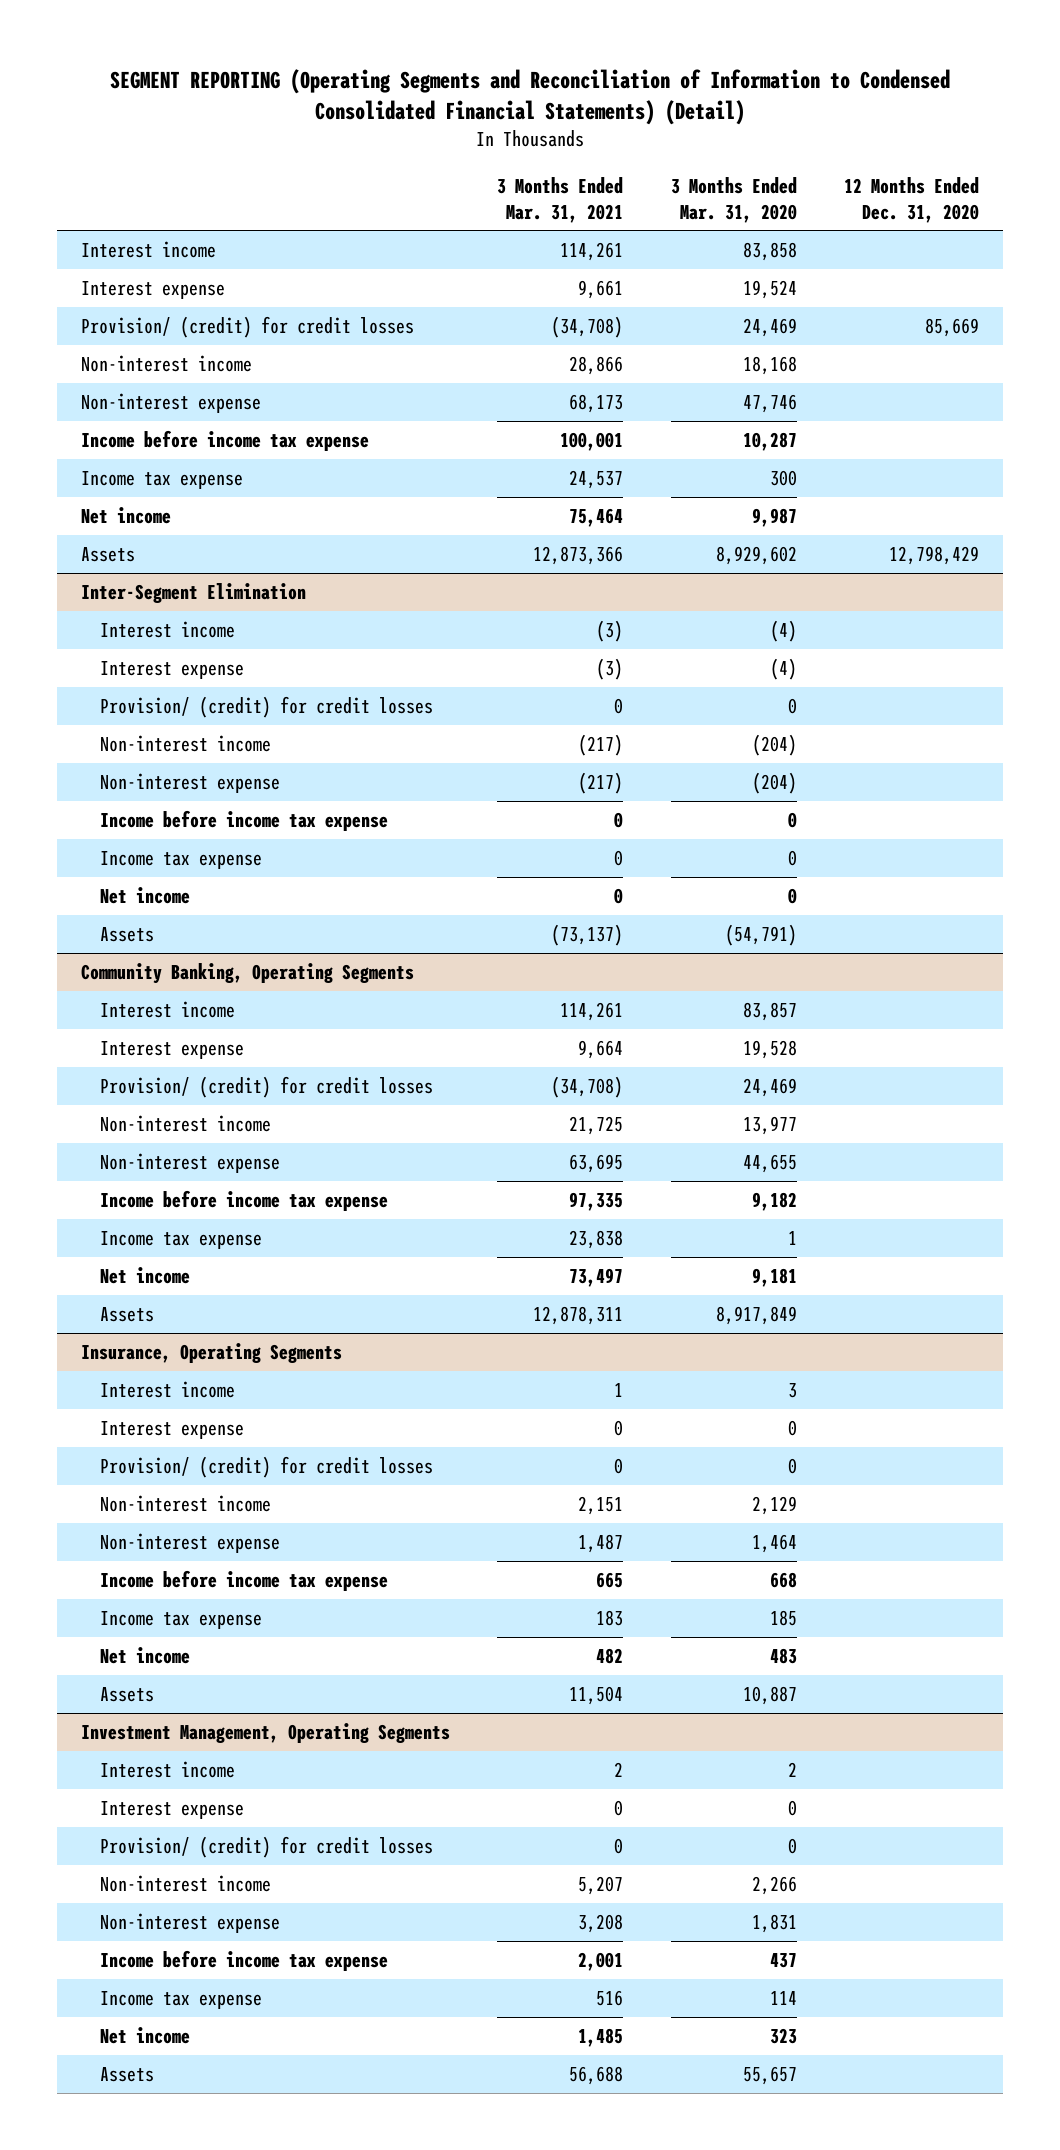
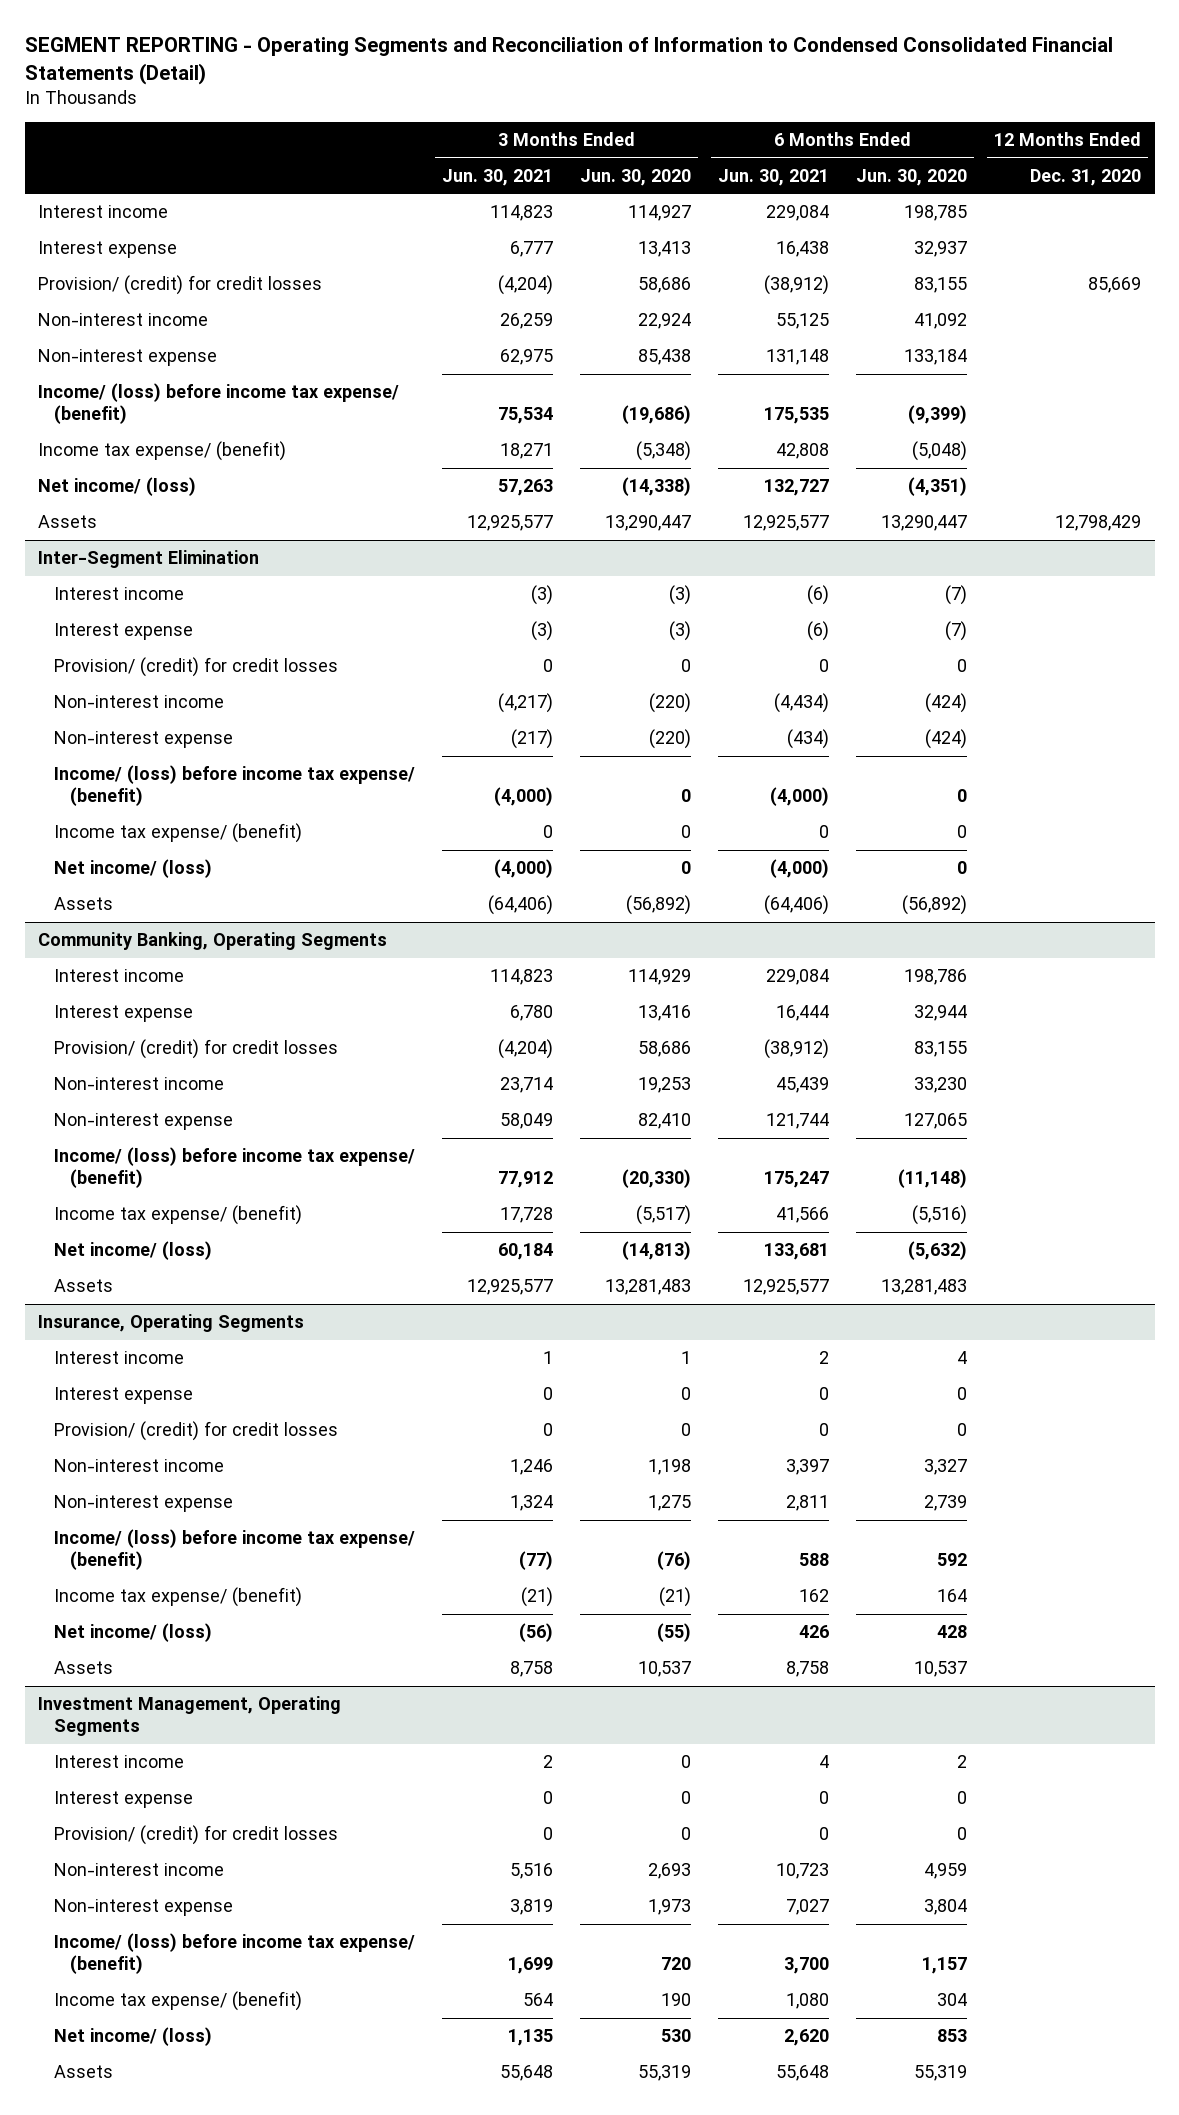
- SEGMENT REPORTING (Operating Segments and Reconciliation of Information to Condensed Consolidated Financial Statements) (Detail)
+ SEGMENT REPORTING - Operating Segments and Reconciliation of Information to Condensed Consolidated Financial Statements (Detail)
- | 3 Months Ended Mar. 31, 2021 | 3 Months Ended Mar. 31, 2020 | 12 Months Ended Dec. 31, 2020
+ | 3 Months Ended Jun. 30, 2021 | 3 Months Ended Jun. 30, 2020 | 6 Months Ended Jun. 30, 2021 | 6 Months Ended Jun. 30, 2020 | 12 Months Ended Dec. 31, 2020
- Income before income tax expense | 100,001 | 10,287 |
- Income tax expense | 24,537 | 300 |
- Net income | 75,464 | 9,987 |
+ Income/ (loss) before income tax expense/ (benefit) | 75,534 | (19,686) | 175,535 | (9,399) |
+ Income tax expense/ (benefit) | 18,271 | (5,348) | 42,808 | (5,048) |
+ Net income/ (loss) | 57,263 | (14,338) | 132,727 | (4,351) |
@ Inter-Segment Elimination
- Income before income tax expense | 0 | 0 |
- Income tax expense | 0 | 0 |
- Net income | 0 | 0 |
+ Income/ (loss) before income tax expense/ (benefit) | (4,000) | 0 | (4,000) | 0 |
+ Income tax expense/ (benefit) | 0 | 0 | 0 | 0 |
+ Net income/ (loss) | (4,000) | 0 | (4,000) | 0 |
@ Community Banking, Operating Segments
- Income before income tax expense | 97,335 | 9,182 |
- Income tax expense | 23,838 | 1 |
- Net income | 73,497 | 9,181 |
+ Income/ (loss) before income tax expense/ (benefit) | 77,912 | (20,330) | 175,247 | (11,148) |
+ Income tax expense/ (benefit) | 17,728 | (5,517) | 41,566 | (5,516) |
+ Net income/ (loss) | 60,184 | (14,813) | 133,681 | (5,632) |
@ Insurance, Operating Segments
- Income before income tax expense | 665 | 668 |
- Income tax expense | 183 | 185 |
- Net income | 482 | 483 |
+ Income/ (loss) before income tax expense/ (benefit) | (77) | (76) | 588 | 592 |
+ Income tax expense/ (benefit) | (21) | (21) | 162 | 164 |
+ Net income/ (loss) | (56) | (55) | 426 | 428 |
@ Investment Management, Operating Segments
- Income before income tax expense | 2,001 | 437 |
- Income tax expense | 516 | 114 |
- Net income | 1,485 | 323 |
+ Income/ (loss) before income tax expense/ (benefit) | 1,699 | 720 | 3,700 | 1,157 |
+ Income tax expense/ (benefit) | 564 | 190 | 1,080 | 304 |
+ Net income/ (loss) | 1,135 | 530 | 2,620 | 853 |

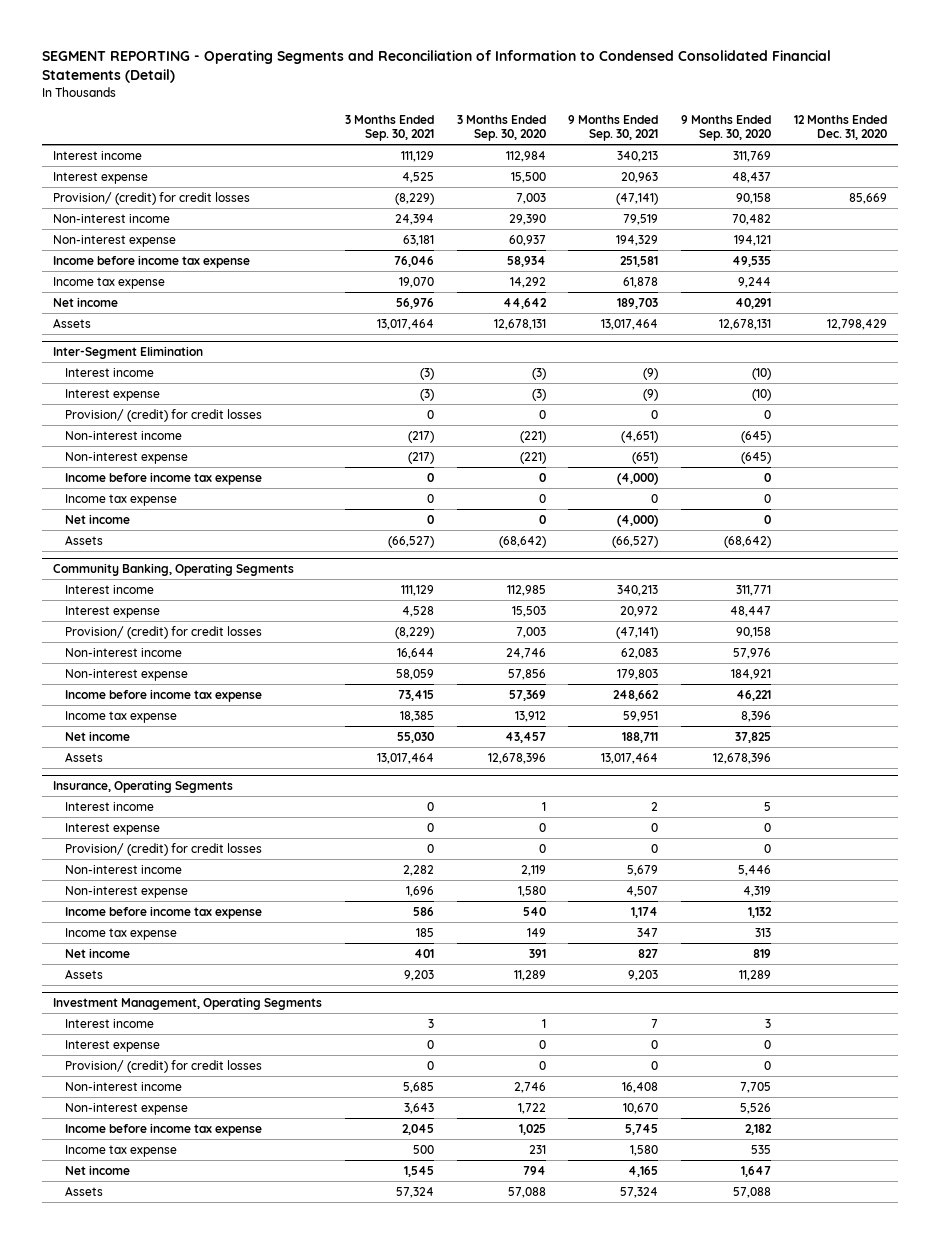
- | 3 Months Ended Jun. 30, 2021 | 3 Months Ended Jun. 30, 2020 | 6 Months Ended Jun. 30, 2021 | 6 Months Ended Jun. 30, 2020 | 12 Months Ended Dec. 31, 2020
+ | 3 Months Ended Sep. 30, 2021 | 3 Months Ended Sep. 30, 2020 | 9 Months Ended Sep. 30, 2021 | 9 Months Ended Sep. 30, 2020 | 12 Months Ended Dec. 31, 2020
- Income/ (loss) before income tax expense/ (benefit) | 75,534 | (19,686) | 175,535 | (9,399) |
- Income tax expense/ (benefit) | 18,271 | (5,348) | 42,808 | (5,048) |
- Net income/ (loss) | 57,263 | (14,338) | 132,727 | (4,351) |
+ Income before income tax expense | 76,046 | 58,934 | 251,581 | 49,535 |
+ Income tax expense | 19,070 | 14,292 | 61,878 | 9,244 |
+ Net income | 56,976 | 44,642 | 189,703 | 40,291 |
@ Inter-Segment Elimination
- Income/ (loss) before income tax expense/ (benefit) | (4,000) | 0 | (4,000) | 0 |
- Income tax expense/ (benefit) | 0 | 0 | 0 | 0 |
- Net income/ (loss) | (4,000) | 0 | (4,000) | 0 |
+ Income before income tax expense | 0 | 0 | (4,000) | 0 |
+ Income tax expense | 0 | 0 | 0 | 0 |
+ Net income | 0 | 0 | (4,000) | 0 |
@ Community Banking, Operating Segments
- Income/ (loss) before income tax expense/ (benefit) | 77,912 | (20,330) | 175,247 | (11,148) |
- Income tax expense/ (benefit) | 17,728 | (5,517) | 41,566 | (5,516) |
- Net income/ (loss) | 60,184 | (14,813) | 133,681 | (5,632) |
+ Income before income tax expense | 73,415 | 57,369 | 248,662 | 46,221 |
+ Income tax expense | 18,385 | 13,912 | 59,951 | 8,396 |
+ Net income | 55,030 | 43,457 | 188,711 | 37,825 |
@ Insurance, Operating Segments
- Income/ (loss) before income tax expense/ (benefit) | (77) | (76) | 588 | 592 |
- Income tax expense/ (benefit) | (21) | (21) | 162 | 164 |
- Net income/ (loss) | (56) | (55) | 426 | 428 |
+ Income before income tax expense | 586 | 540 | 1,174 | 1,132 |
+ Income tax expense | 185 | 149 | 347 | 313 |
+ Net income | 401 | 391 | 827 | 819 |
@ Investment Management, Operating Segments
- Income/ (loss) before income tax expense/ (benefit) | 1,699 | 720 | 3,700 | 1,157 |
- Income tax expense/ (benefit) | 564 | 190 | 1,080 | 304 |
- Net income/ (loss) | 1,135 | 530 | 2,620 | 853 |
+ Income before income tax expense | 2,045 | 1,025 | 5,745 | 2,182 |
+ Income tax expense | 500 | 231 | 1,580 | 535 |
+ Net income | 1,545 | 794 | 4,165 | 1,647 |

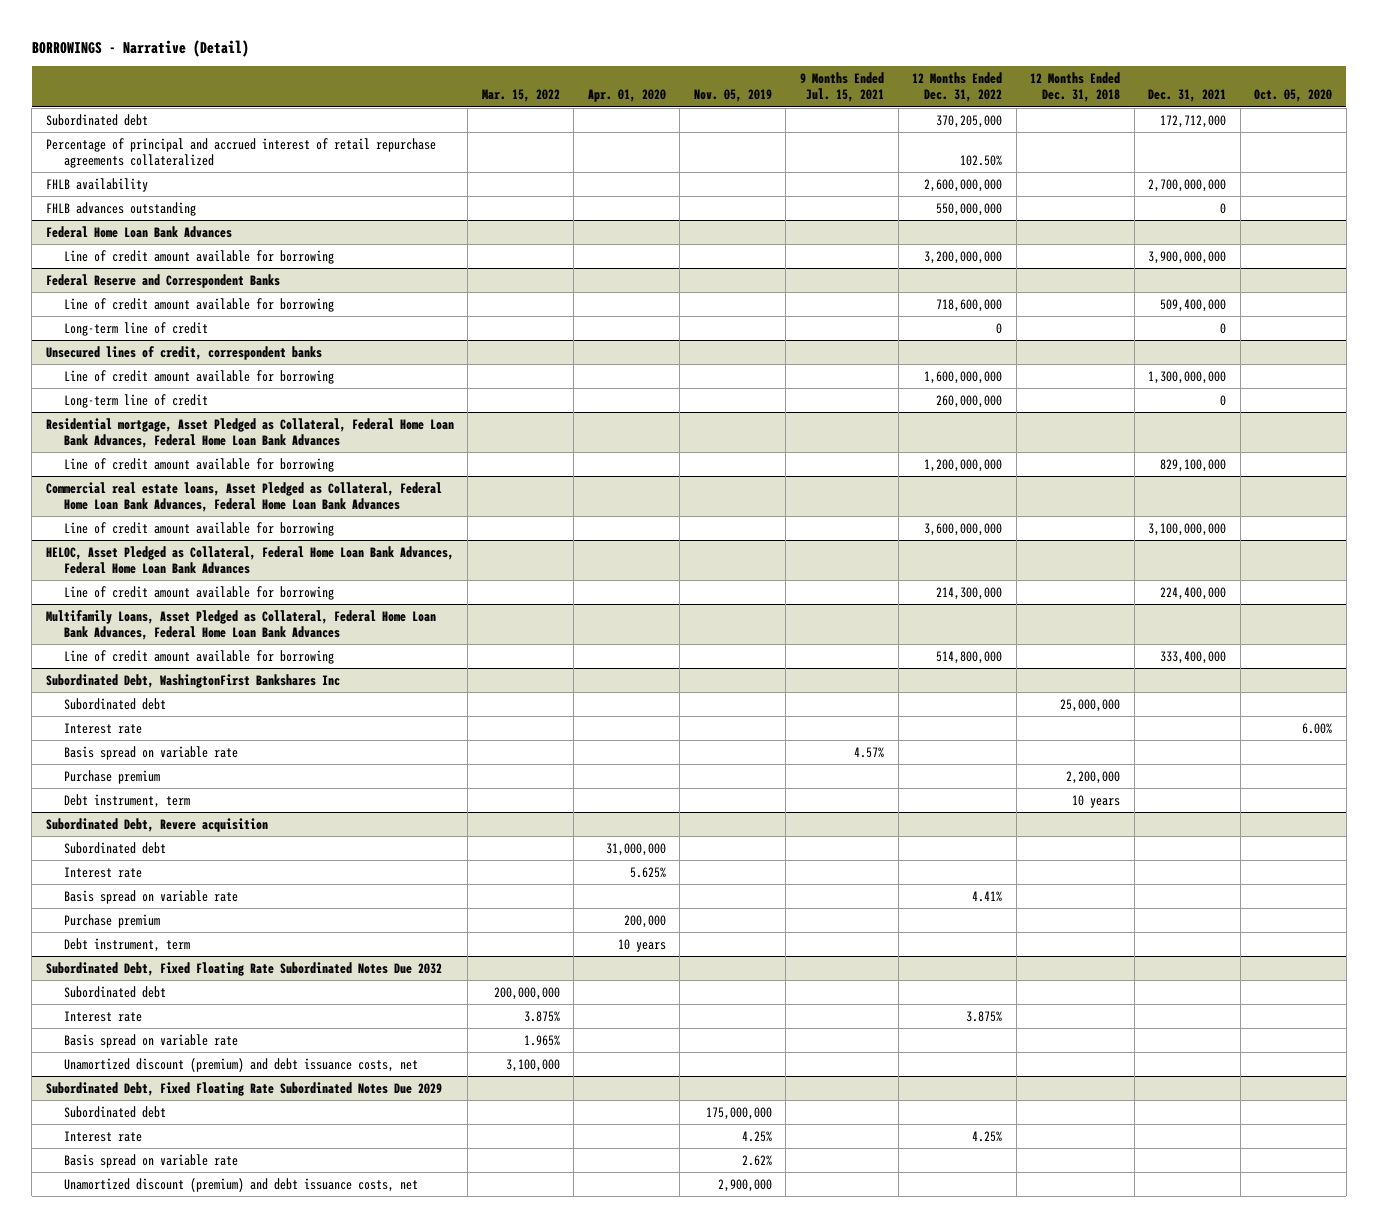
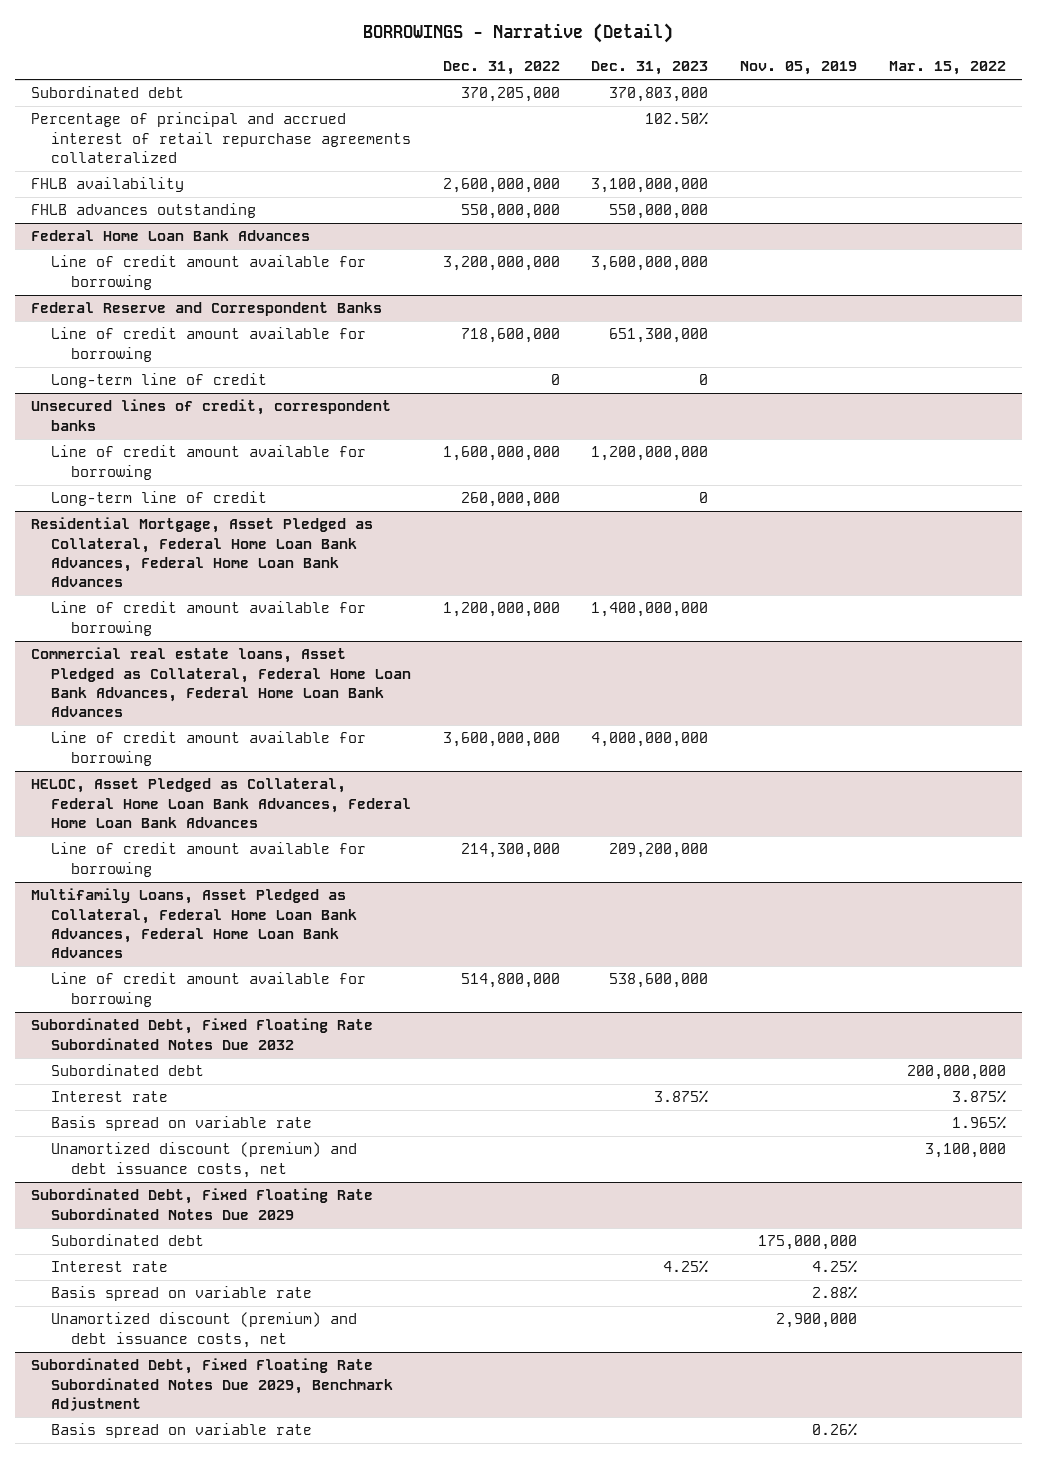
- | Mar. 15, 2022 | Apr. 01, 2020 | Nov. 05, 2019 | 9 Months Ended Jul. 15, 2021 | 12 Months Ended Dec. 31, 2022 | 12 Months Ended Dec. 31, 2018 | Dec. 31, 2021 | Oct. 05, 2020
+ | Dec. 31, 2022 | Dec. 31, 2023 | Nov. 05, 2019 | Mar. 15, 2022
- Residential mortgage, Asset Pledged as Collateral, Federal Home Loan Bank Advances, Federal Home Loan Bank Advances
+ Residential Mortgage, Asset Pledged as Collateral, Federal Home Loan Bank Advances, Federal Home Loan Bank Advances
- Subordinated Debt, WashingtonFirst Bankshares Inc
- Subordinated debt | | | | | | 25,000,000 | |
- Interest rate | | | | | | | | 6.00%
- Basis spread on variable rate | | | | 4.57% | | | |
- Purchase premium | | | | | | 2,200,000 | |
- Debt instrument, term | | | | | | 10 years | |
- Subordinated Debt, Revere acquisition
- Subordinated debt | | 31,000,000 | | | | | |
- Interest rate | | 5.625% | | | | | |
- Basis spread on variable rate | | | | | 4.41% | | |
- Purchase premium | | 200,000 | | | | | |
- Debt instrument, term | | 10 years | | | | | |
@ Subordinated Debt, Fixed Floating Rate Subordinated Notes Due 2029
- Basis spread on variable rate | | | 2.62% | | | | |
+ Basis spread on variable rate | | | 2.88% |
+ Subordinated Debt, Fixed Floating Rate Subordinated Notes Due 2029, Benchmark Adjustment
+ Basis spread on variable rate | | | 0.26% |

